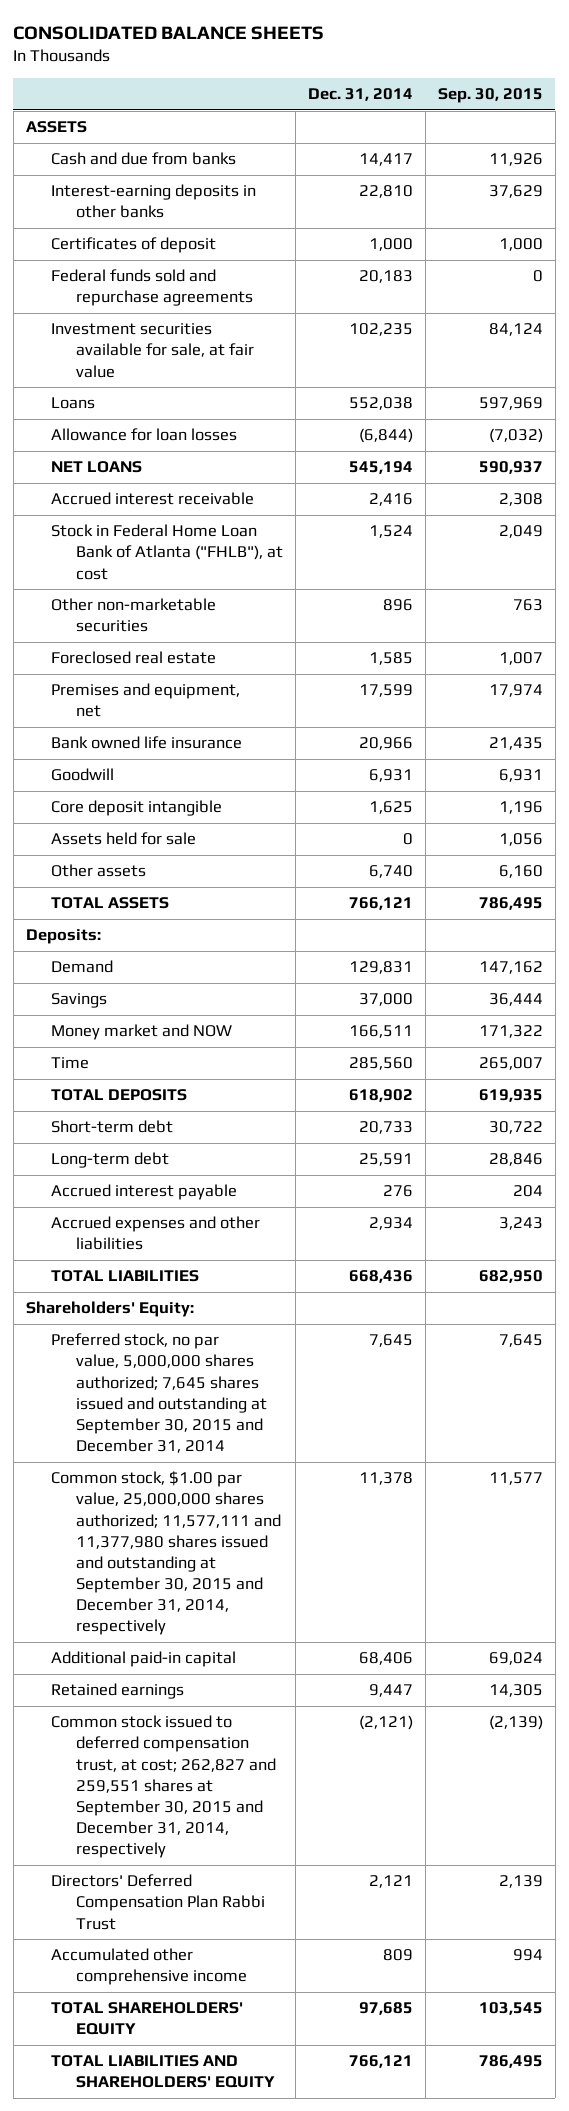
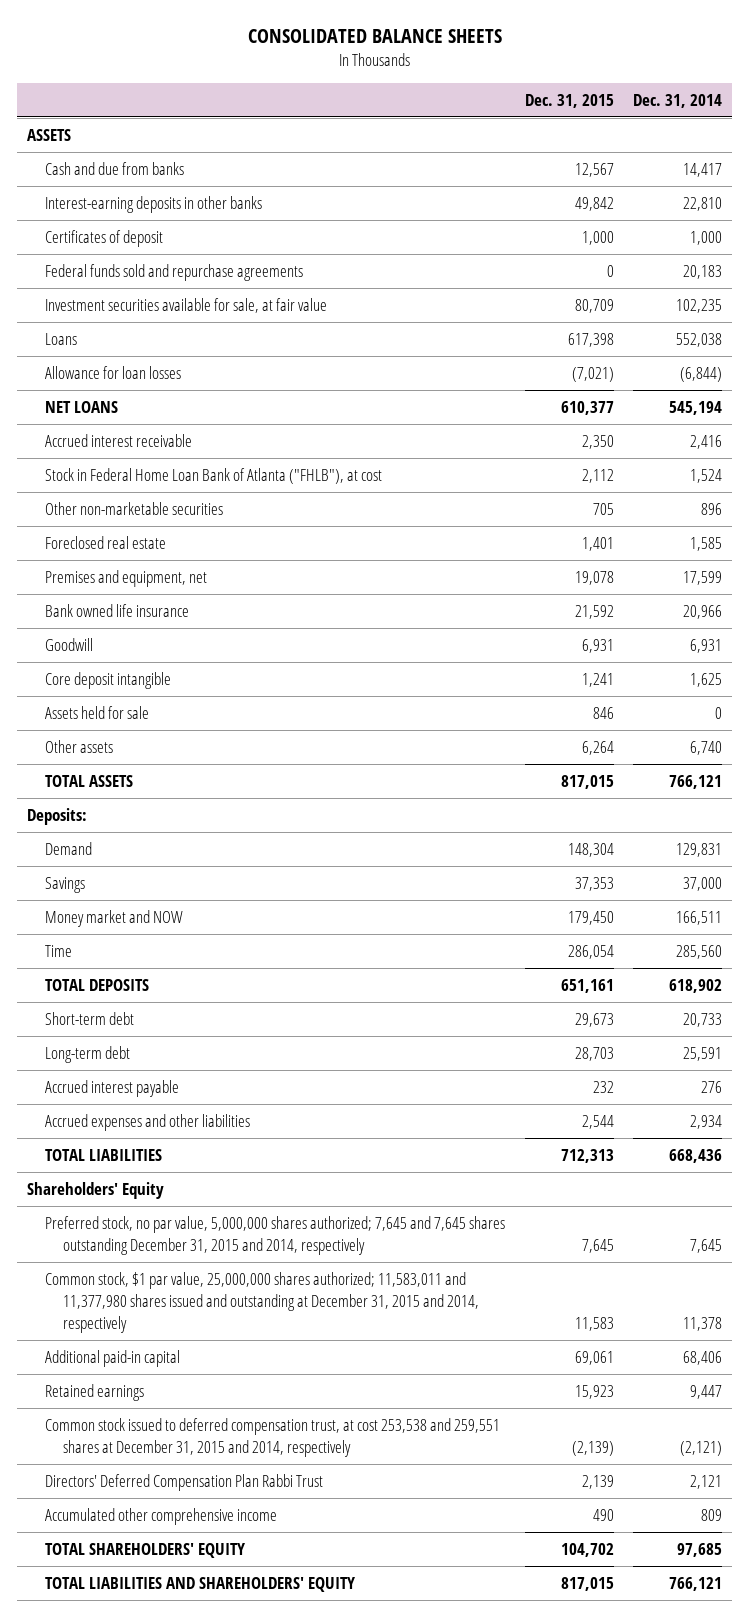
- | Dec. 31, 2014 | Sep. 30, 2015
+ | Dec. 31, 2015 | Dec. 31, 2014
- Shareholders' Equity:
- Preferred stock, no par value, 5,000,000 shares authorized; 7,645 shares issued and outstanding at September 30, 2015 and December 31, 2014 | 7,645 | 7,645
- Common stock, $1.00 par value, 25,000,000 shares authorized; 11,577,111 and 11,377,980 shares issued and outstanding at September 30, 2015 and December 31, 2014, respectively | 11,378 | 11,577
+ Shareholders' Equity
+ Preferred stock, no par value, 5,000,000 shares authorized; 7,645 and 7,645 shares outstanding December 31, 2015 and 2014, respectively | 7,645 | 7,645
+ Common stock, $1 par value, 25,000,000 shares authorized; 11,583,011 and 11,377,980 shares issued and outstanding at December 31, 2015 and 2014, respectively | 11,583 | 11,378
- Common stock issued to deferred compensation trust, at cost; 262,827 and 259,551 shares at September 30, 2015 and December 31, 2014, respectively | (2,121) | (2,139)
+ Common stock issued to deferred compensation trust, at cost 253,538 and 259,551 shares at December 31, 2015 and 2014, respectively | (2,139) | (2,121)

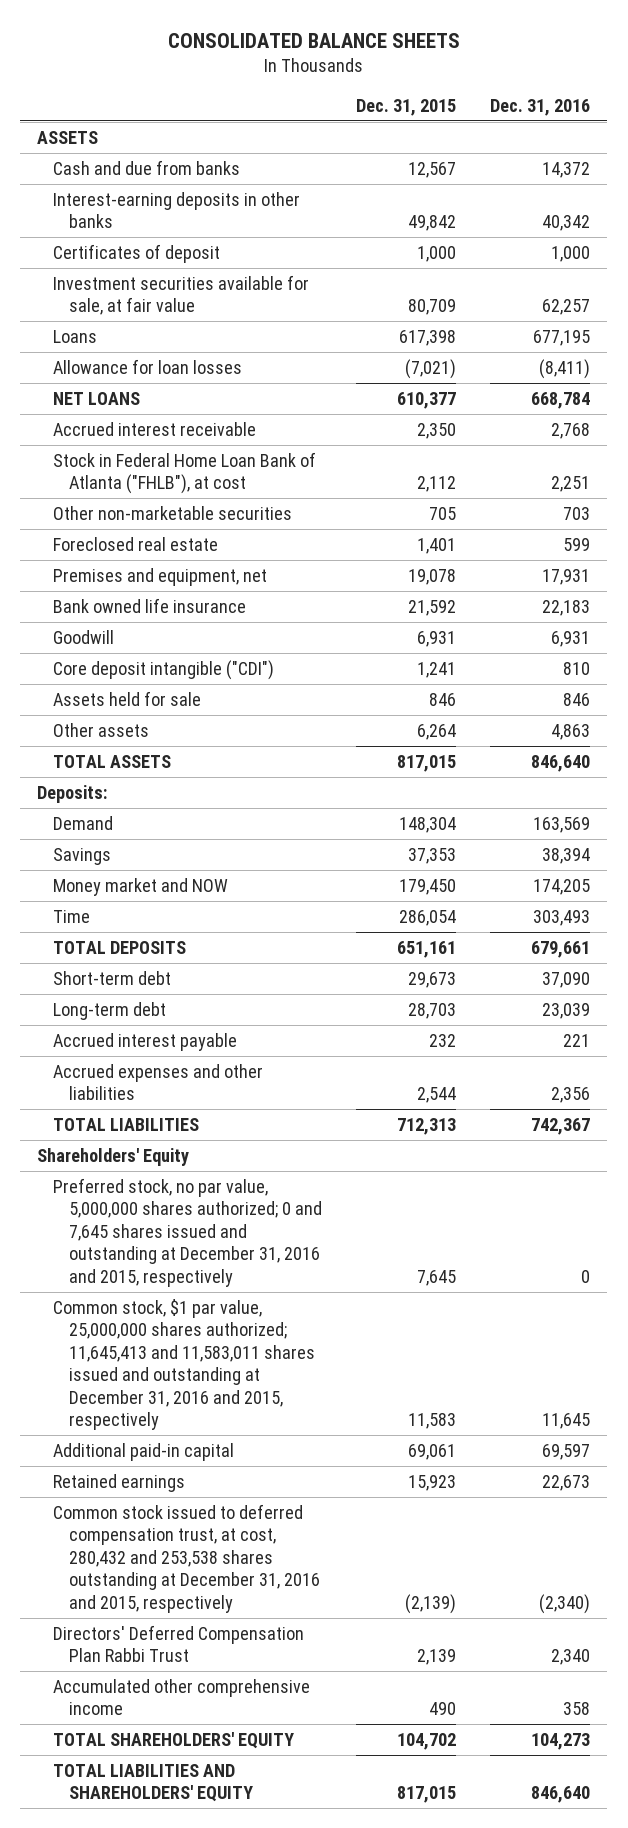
- | Dec. 31, 2015 | Dec. 31, 2014
+ | Dec. 31, 2015 | Dec. 31, 2016
- Federal funds sold and repurchase agreements | 0 | 20,183
- Core deposit intangible | 1,241 | 1,625
+ Core deposit intangible ("CDI") | 1,241 | 810
- Preferred stock, no par value, 5,000,000 shares authorized; 7,645 and 7,645 shares outstanding December 31, 2015 and 2014, respectively | 7,645 | 7,645
- Common stock, $1 par value, 25,000,000 shares authorized; 11,583,011 and 11,377,980 shares issued and outstanding at December 31, 2015 and 2014, respectively | 11,583 | 11,378
+ Preferred stock, no par value, 5,000,000 shares authorized; 0 and 7,645 shares issued and outstanding at December 31, 2016 and 2015, respectively | 7,645 | 0
+ Common stock, $1 par value, 25,000,000 shares authorized; 11,645,413 and 11,583,011 shares issued and outstanding at December 31, 2016 and 2015, respectively | 11,583 | 11,645
- Common stock issued to deferred compensation trust, at cost 253,538 and 259,551 shares at December 31, 2015 and 2014, respectively | (2,139) | (2,121)
+ Common stock issued to deferred compensation trust, at cost, 280,432 and 253,538 shares outstanding at December 31, 2016 and 2015, respectively | (2,139) | (2,340)

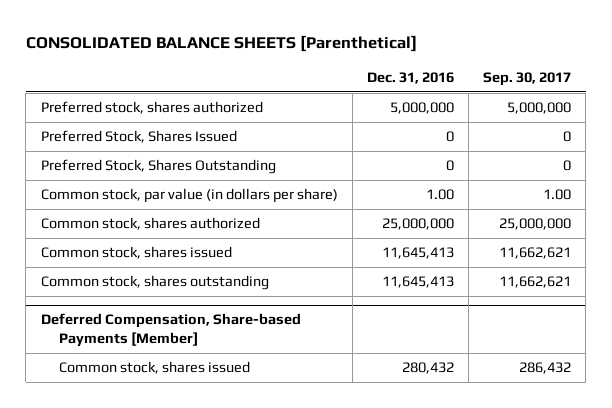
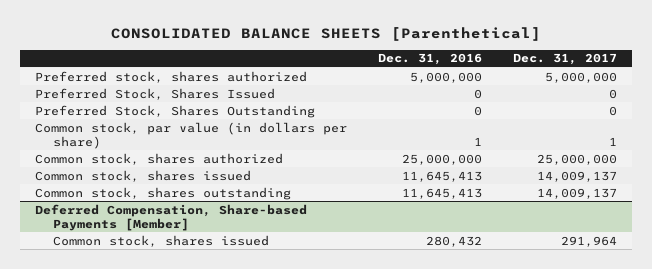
- | Dec. 31, 2016 | Sep. 30, 2017
+ | Dec. 31, 2016 | Dec. 31, 2017
- Common stock, par value (in dollars per share) | 1.00 | 1.00
+ Common stock, par value (in dollars per share) | 1 | 1

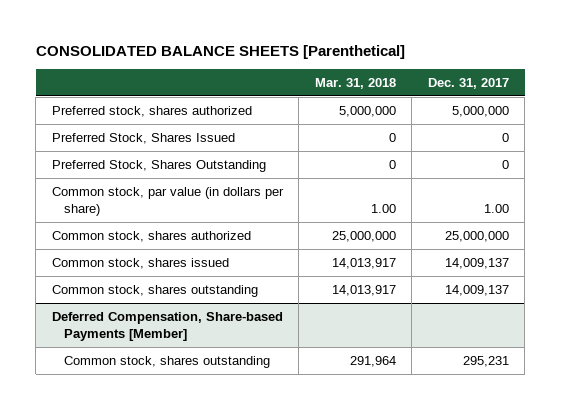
- | Dec. 31, 2016 | Dec. 31, 2017
+ | Mar. 31, 2018 | Dec. 31, 2017
- Common stock, par value (in dollars per share) | 1 | 1
+ Common stock, par value (in dollars per share) | 1.00 | 1.00
@ Deferred Compensation, Share-based Payments [Member]
- Common stock, shares issued | 280,432 | 291,964
+ Common stock, shares outstanding | 291,964 | 295,231

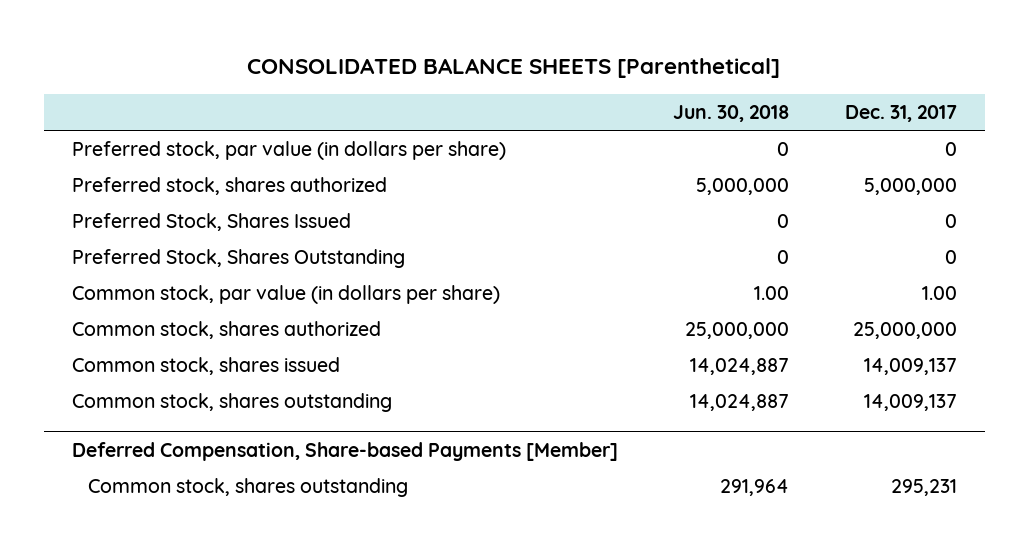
- | Mar. 31, 2018 | Dec. 31, 2017
+ | Jun. 30, 2018 | Dec. 31, 2017
+ Preferred stock, par value (in dollars per share) | 0 | 0

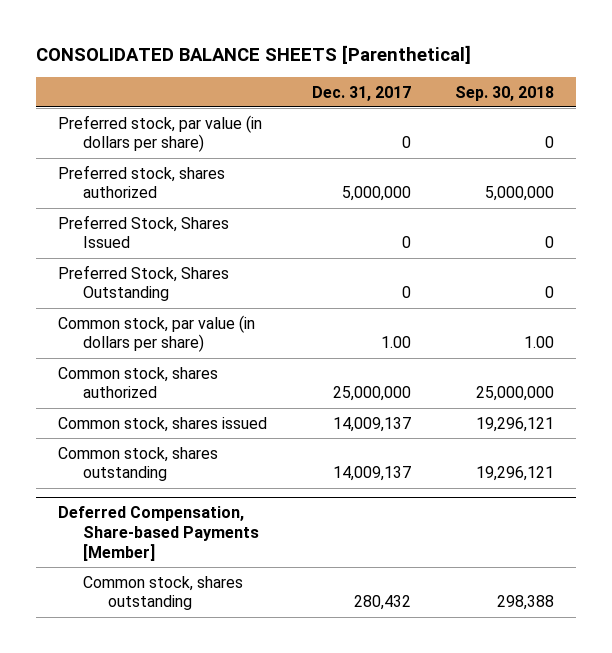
- | Jun. 30, 2018 | Dec. 31, 2017
+ | Dec. 31, 2017 | Sep. 30, 2018
@ Deferred Compensation, Share-based Payments [Member]
- Common stock, shares outstanding | 291,964 | 295,231
+ Common stock, shares outstanding | 280,432 | 298,388

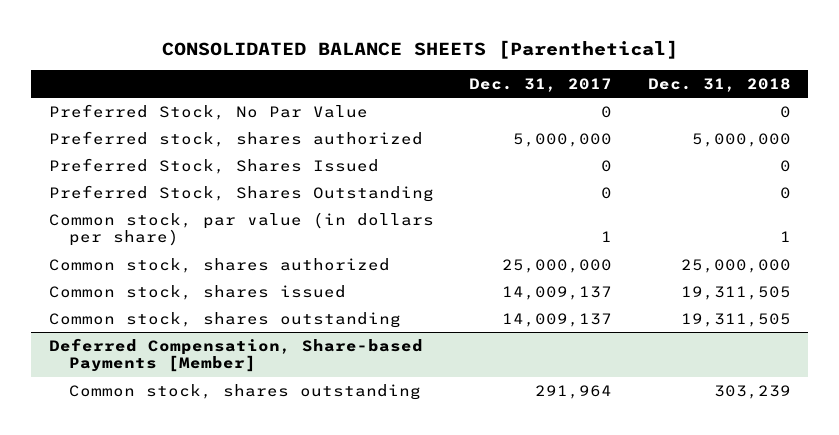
- | Dec. 31, 2017 | Sep. 30, 2018
+ | Dec. 31, 2017 | Dec. 31, 2018
- Preferred stock, par value (in dollars per share) | 0 | 0
+ Preferred Stock, No Par Value | 0 | 0
- Common stock, par value (in dollars per share) | 1.00 | 1.00
+ Common stock, par value (in dollars per share) | 1 | 1
@ Deferred Compensation, Share-based Payments [Member]
- Common stock, shares outstanding | 280,432 | 298,388
+ Common stock, shares outstanding | 291,964 | 303,239

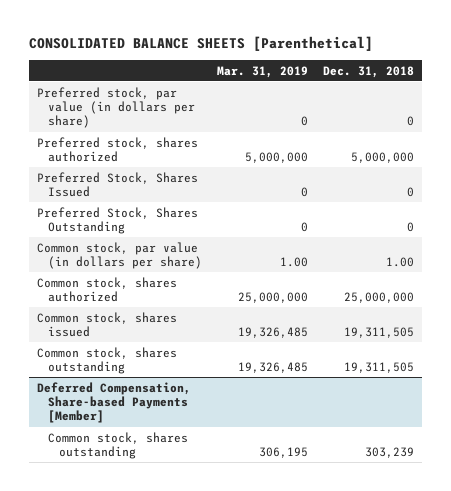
- | Dec. 31, 2017 | Dec. 31, 2018
+ | Mar. 31, 2019 | Dec. 31, 2018
- Preferred Stock, No Par Value | 0 | 0
+ Preferred stock, par value (in dollars per share) | 0 | 0
- Common stock, par value (in dollars per share) | 1 | 1
+ Common stock, par value (in dollars per share) | 1.00 | 1.00

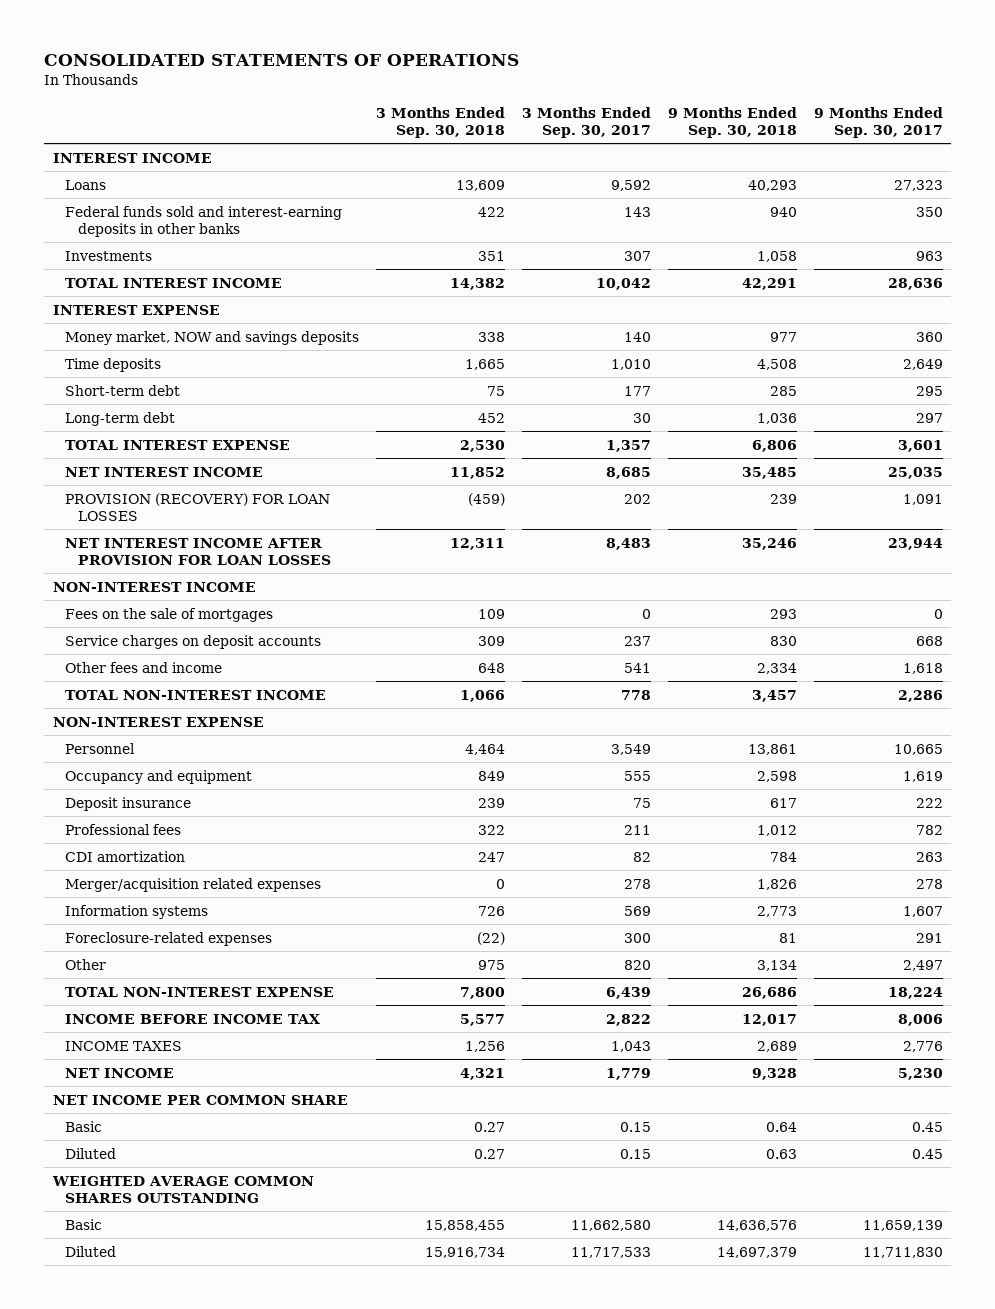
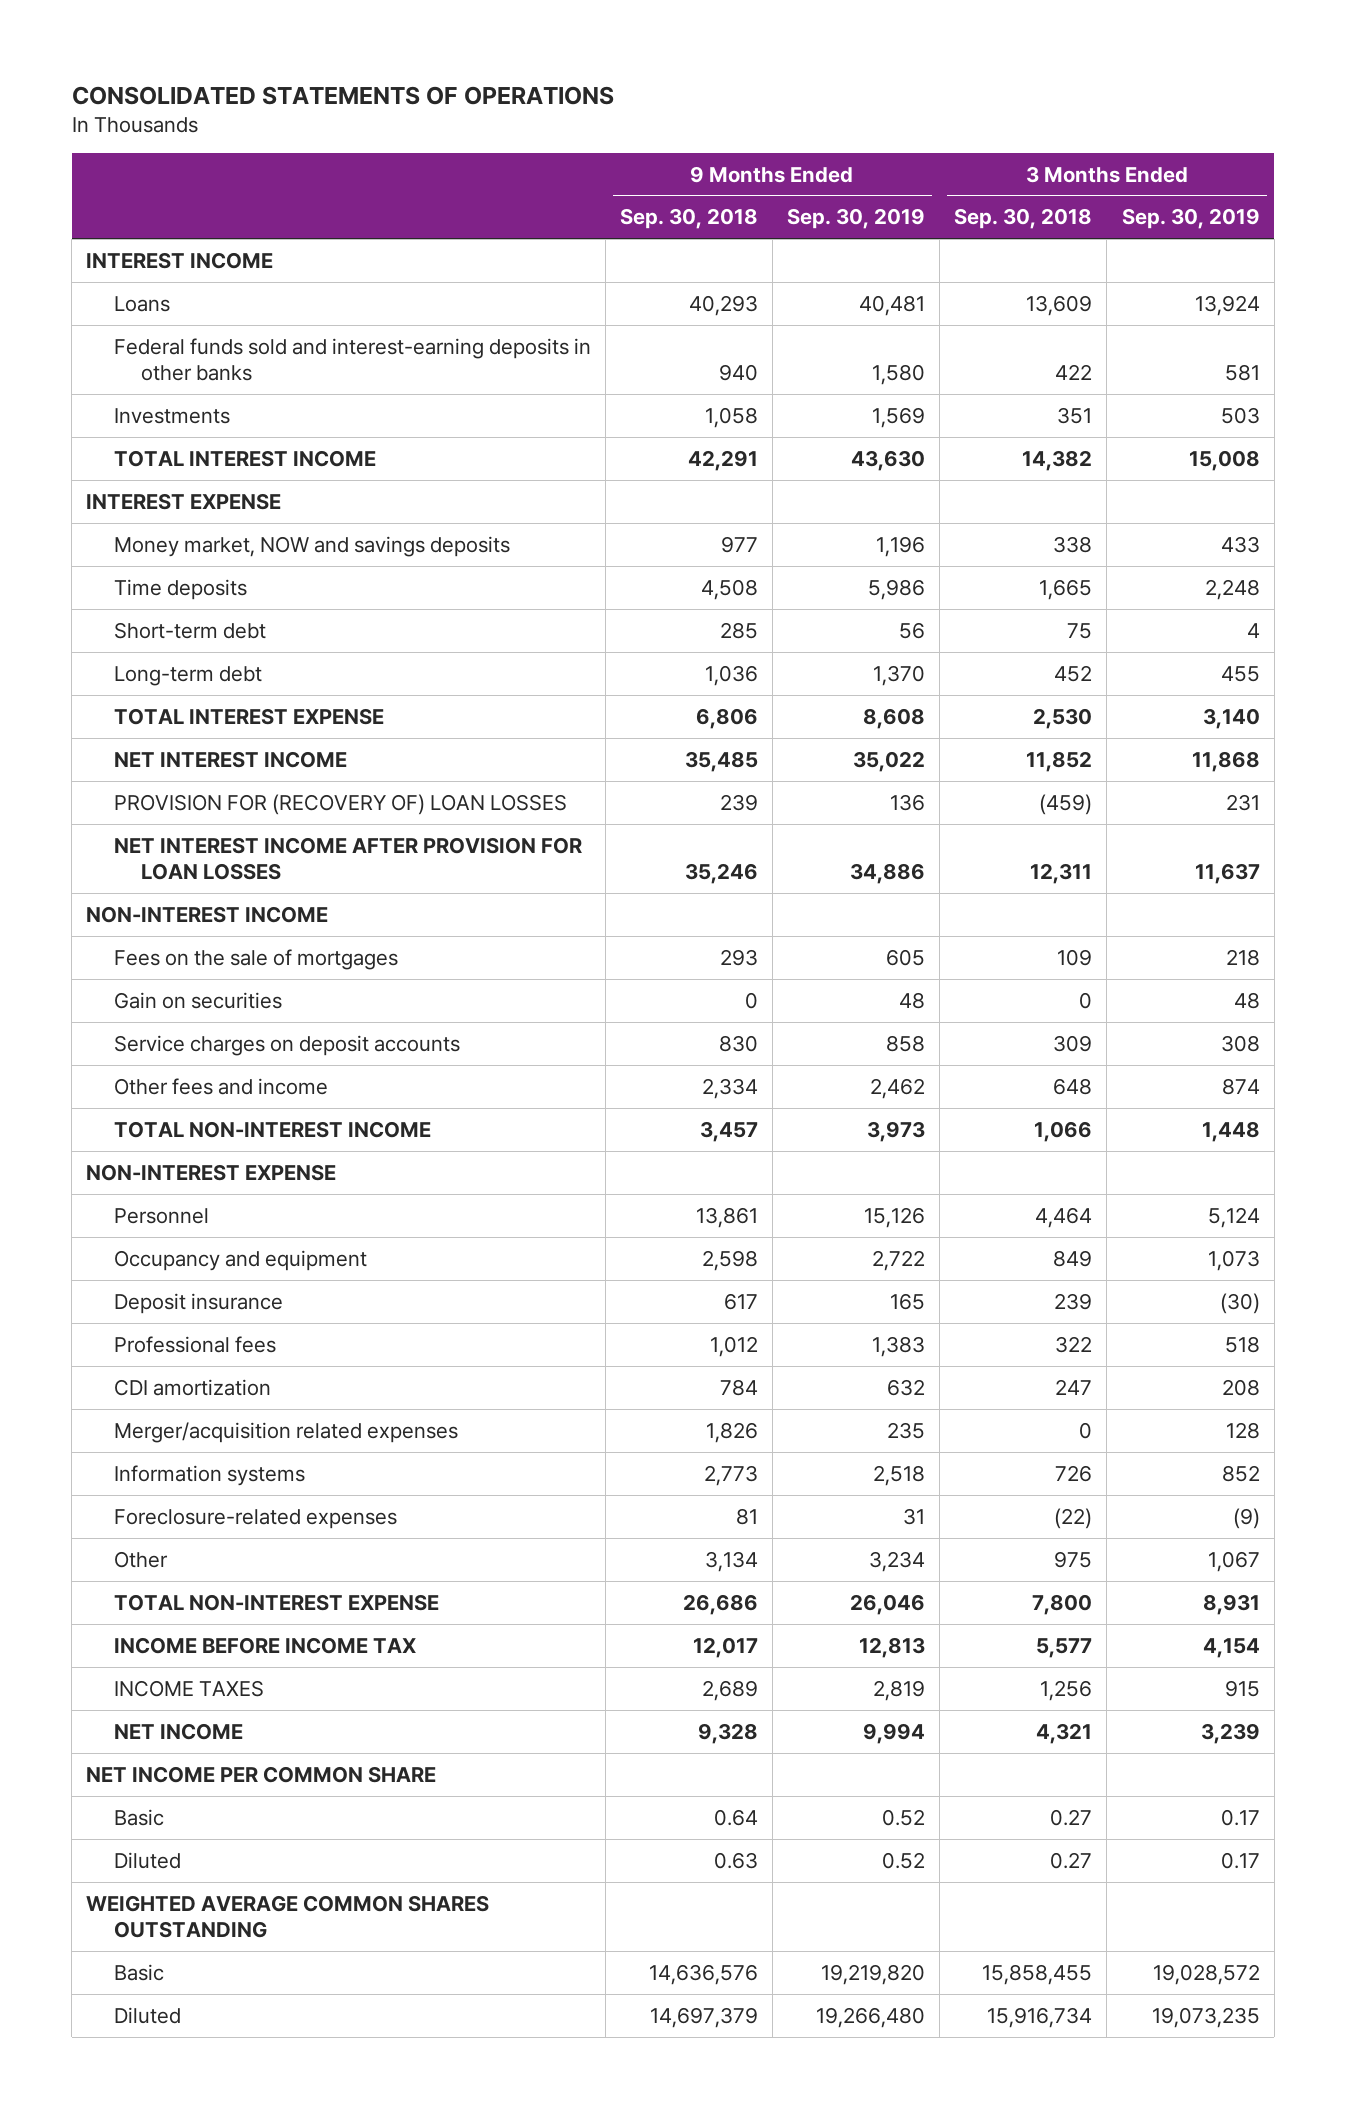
- | 3 Months Ended Sep. 30, 2018 | 3 Months Ended Sep. 30, 2017 | 9 Months Ended Sep. 30, 2018 | 9 Months Ended Sep. 30, 2017
+ | 9 Months Ended Sep. 30, 2018 | 9 Months Ended Sep. 30, 2019 | 3 Months Ended Sep. 30, 2018 | 3 Months Ended Sep. 30, 2019
- PROVISION (RECOVERY) FOR LOAN LOSSES | (459) | 202 | 239 | 1,091
+ PROVISION FOR (RECOVERY OF) LOAN LOSSES | 239 | 136 | (459) | 231
+ Gain on securities | 0 | 48 | 0 | 48

